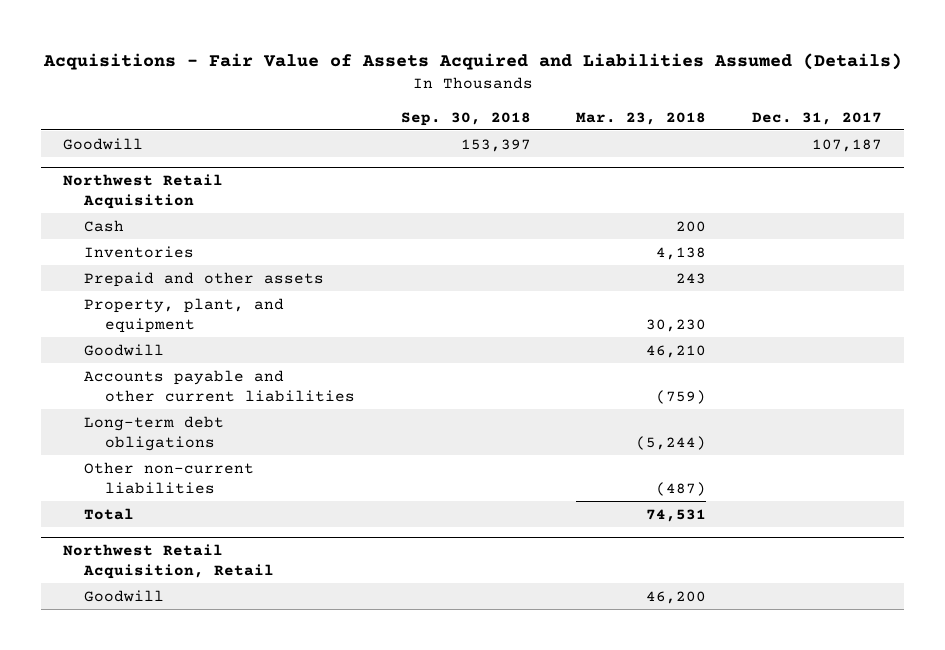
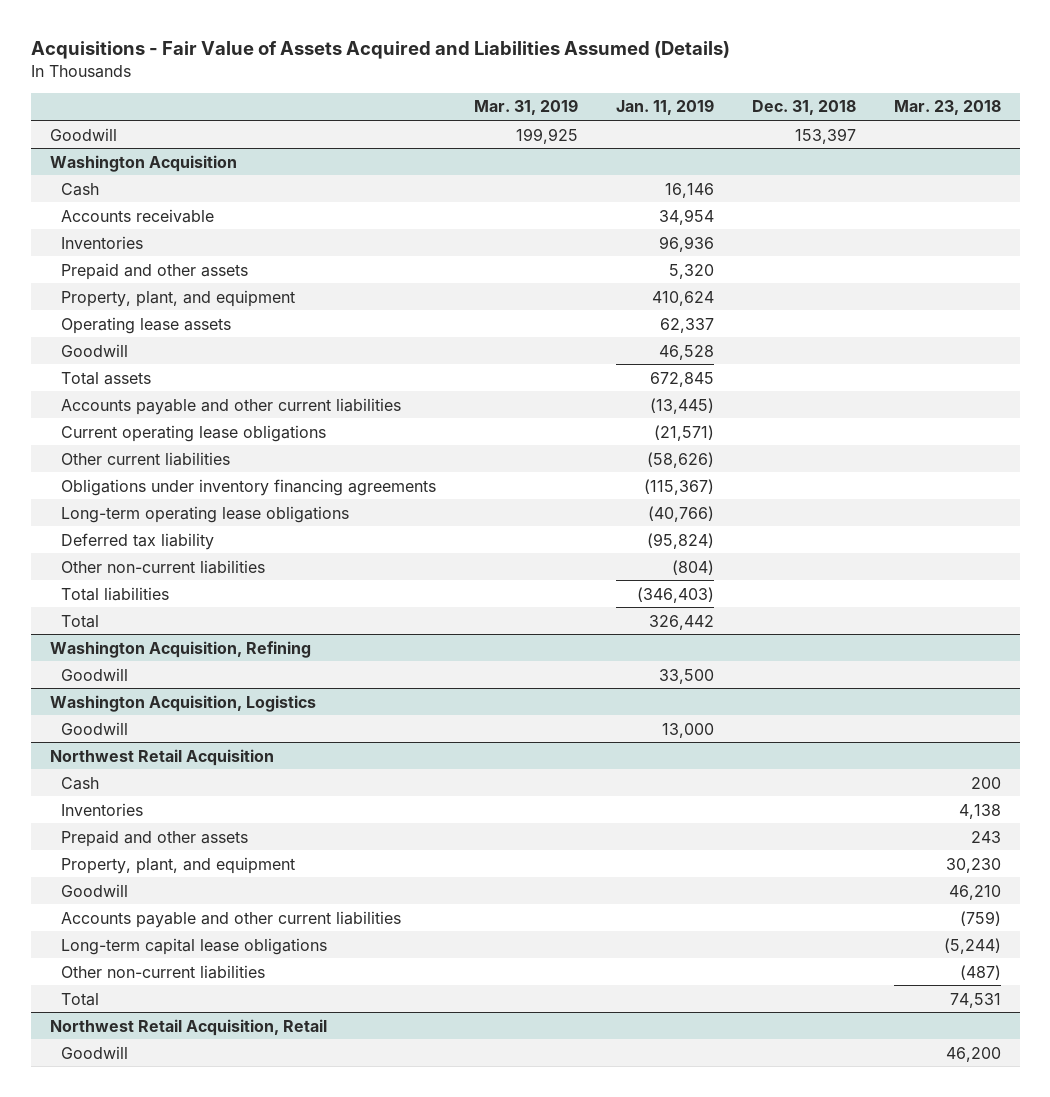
- | Sep. 30, 2018 | Mar. 23, 2018 | Dec. 31, 2017
+ | Mar. 31, 2019 | Jan. 11, 2019 | Dec. 31, 2018 | Mar. 23, 2018
+ Washington Acquisition
+ Cash | | 16,146 | |
+ Accounts receivable | | 34,954 | |
+ Inventories | | 96,936 | |
+ Prepaid and other assets | | 5,320 | |
+ Property, plant, and equipment | | 410,624 | |
+ Operating lease assets | | 62,337 | |
+ Goodwill | | 46,528 | |
+ Total assets | | 672,845 | |
+ Accounts payable and other current liabilities | | (13,445) | |
+ Current operating lease obligations | | (21,571) | |
+ Other current liabilities | | (58,626) | |
+ Obligations under inventory financing agreements | | (115,367) | |
+ Long-term operating lease obligations | | (40,766) | |
+ Deferred tax liability | | (95,824) | |
+ Other non-current liabilities | | (804) | |
+ Total liabilities | | (346,403) | |
+ Total | | 326,442 | |
+ Washington Acquisition, Refining
+ Goodwill | | 33,500 | |
+ Washington Acquisition, Logistics
+ Goodwill | | 13,000 | |
@ Northwest Retail Acquisition
- Long-term debt obligations | | (5,244) |
+ Long-term capital lease obligations | | | | (5,244)

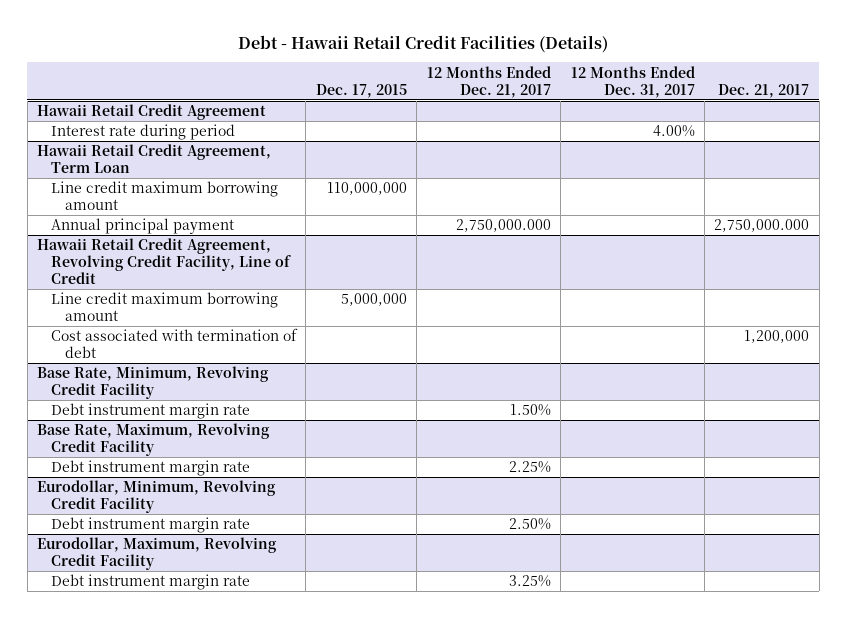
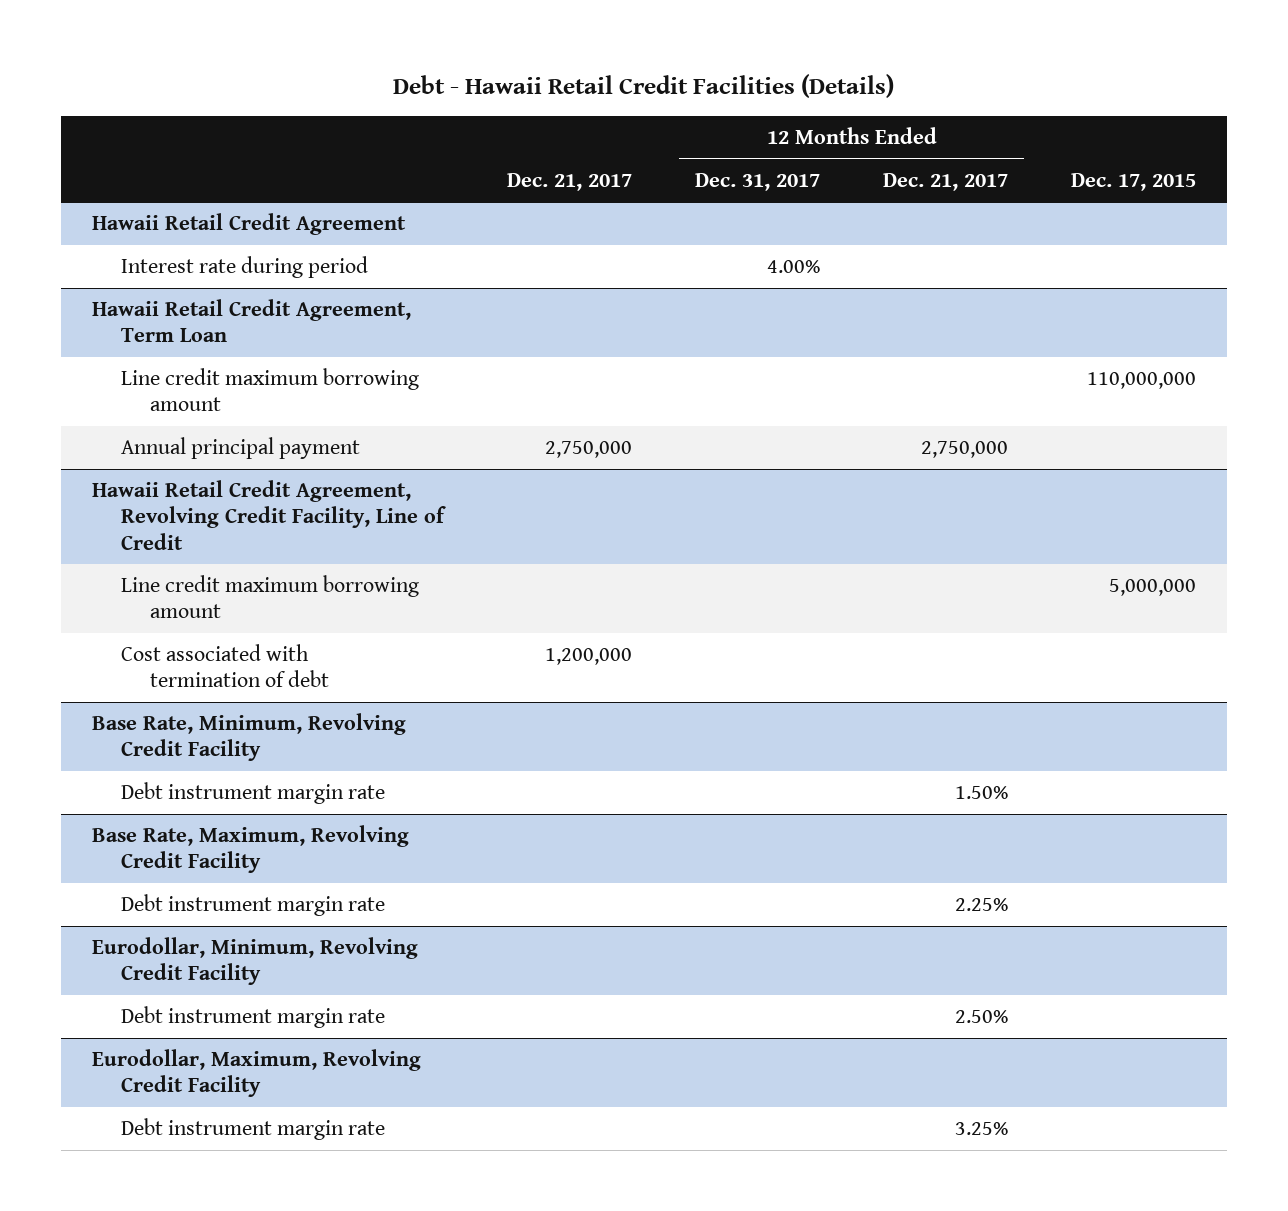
- | Dec. 17, 2015 | 12 Months Ended Dec. 21, 2017 | 12 Months Ended Dec. 31, 2017 | Dec. 21, 2017
+ | Dec. 21, 2017 | 12 Months Ended Dec. 31, 2017 | 12 Months Ended Dec. 21, 2017 | Dec. 17, 2015
@ Hawaii Retail Credit Agreement, Term Loan
- Annual principal payment | | 2,750,000.000 | | 2,750,000.000
+ Annual principal payment | 2,750,000 | | 2,750,000 |

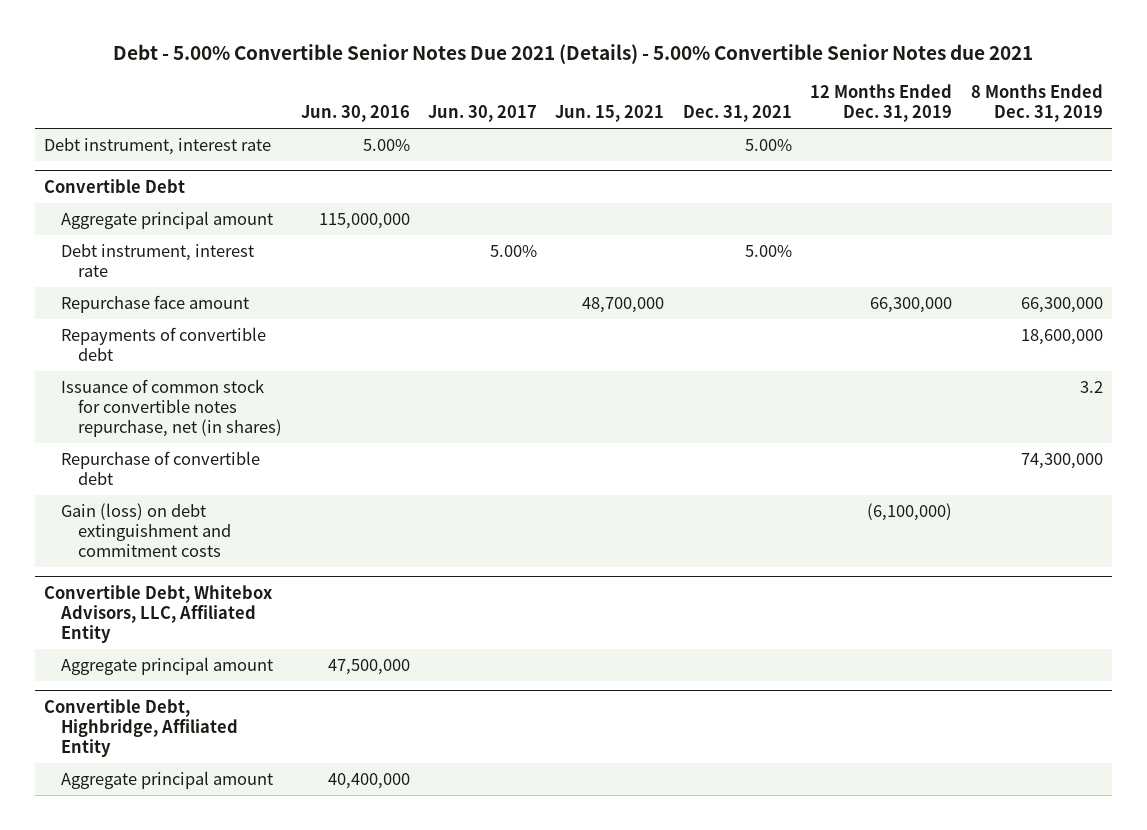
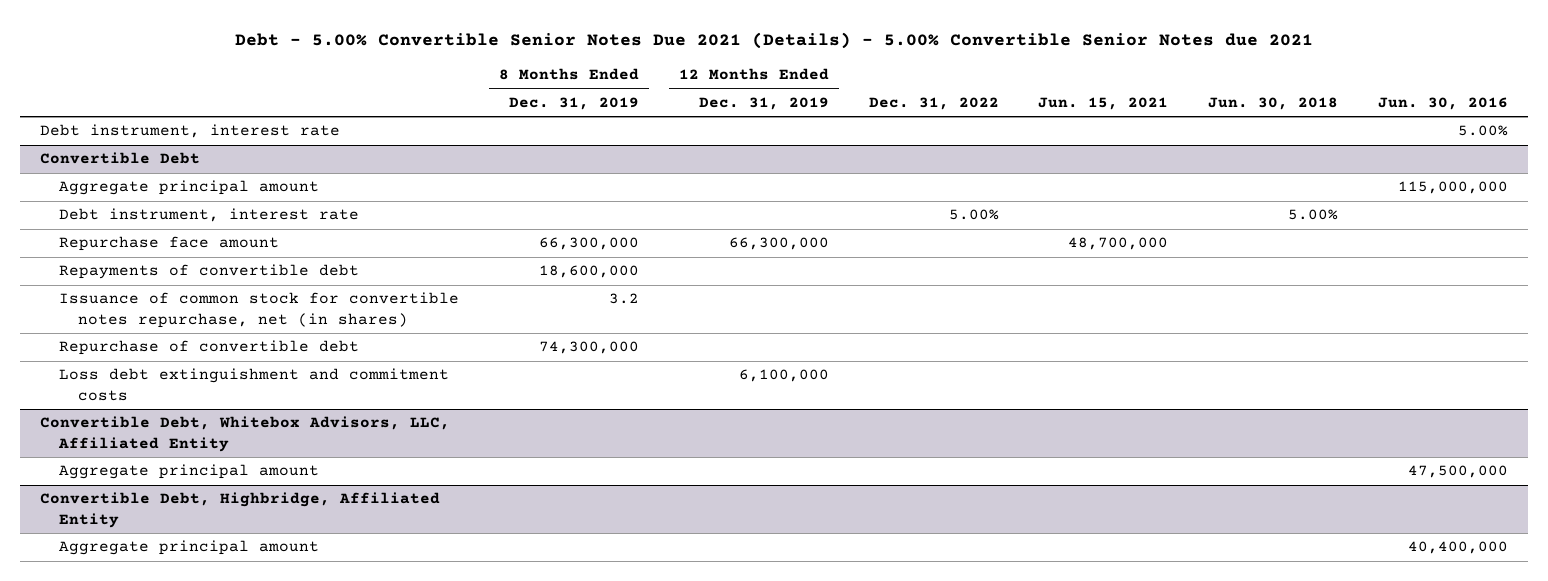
- | Jun. 30, 2016 | Jun. 30, 2017 | Jun. 15, 2021 | Dec. 31, 2021 | 12 Months Ended Dec. 31, 2019 | 8 Months Ended Dec. 31, 2019
+ | 8 Months Ended Dec. 31, 2019 | 12 Months Ended Dec. 31, 2019 | Dec. 31, 2022 | Jun. 15, 2021 | Jun. 30, 2018 | Jun. 30, 2016
@ Convertible Debt
- Gain (loss) on debt extinguishment and commitment costs | | | | | (6,100,000) |
+ Loss debt extinguishment and commitment costs | | 6,100,000 | | | |

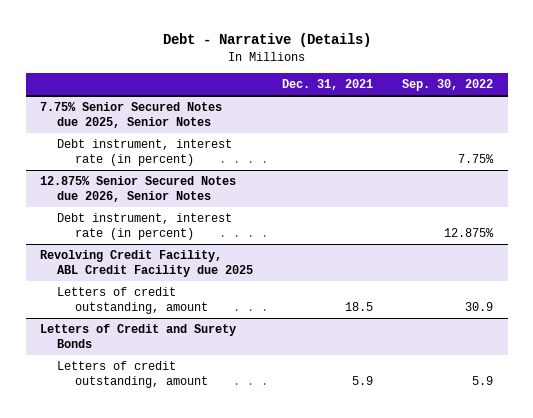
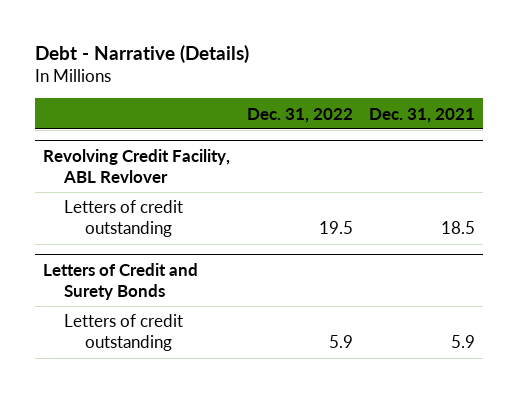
- | Dec. 31, 2021 | Sep. 30, 2022
+ | Dec. 31, 2022 | Dec. 31, 2021
- 7.75% Senior Secured Notes due 2025, Senior Notes
- Debt instrument, interest rate (in percent) | | 7.75%
- 12.875% Senior Secured Notes due 2026, Senior Notes
- Debt instrument, interest rate (in percent) | | 12.875%
- Revolving Credit Facility, ABL Credit Facility due 2025
- Letters of credit outstanding, amount | 18.5 | 30.9
+ Revolving Credit Facility, ABL Revlover
+ Letters of credit outstanding | 19.5 | 18.5
@ Letters of Credit and Surety Bonds
- Letters of credit outstanding, amount | 5.9 | 5.9
+ Letters of credit outstanding | 5.9 | 5.9

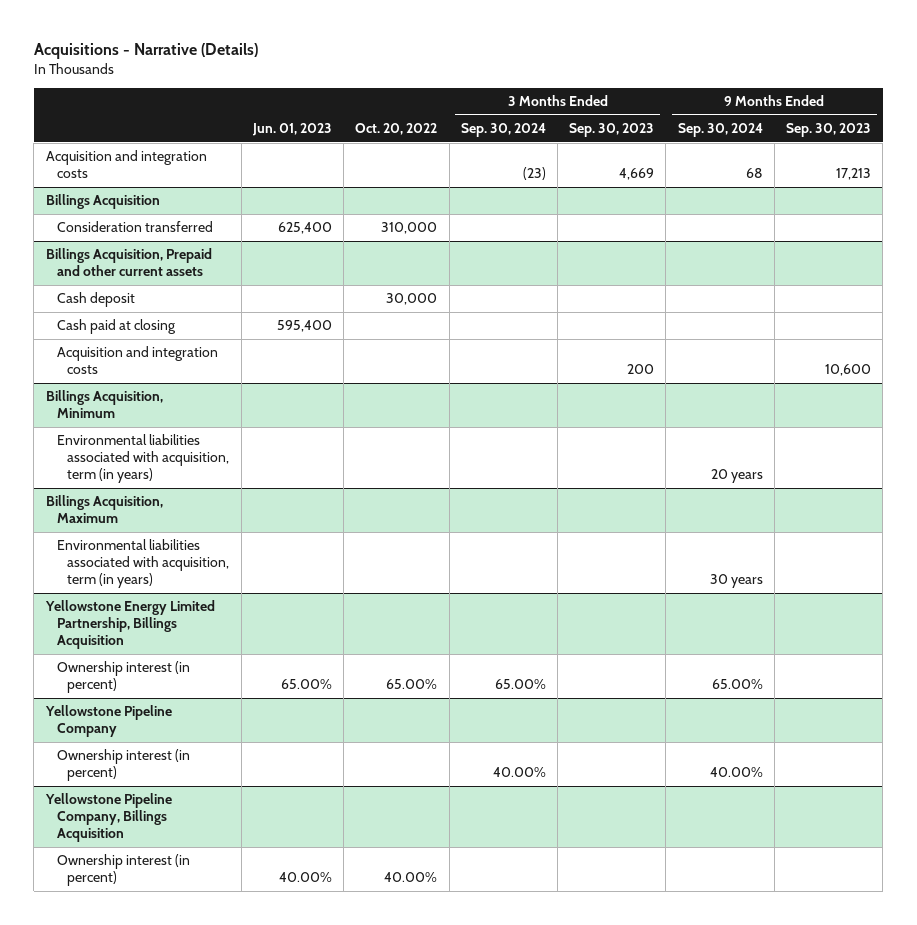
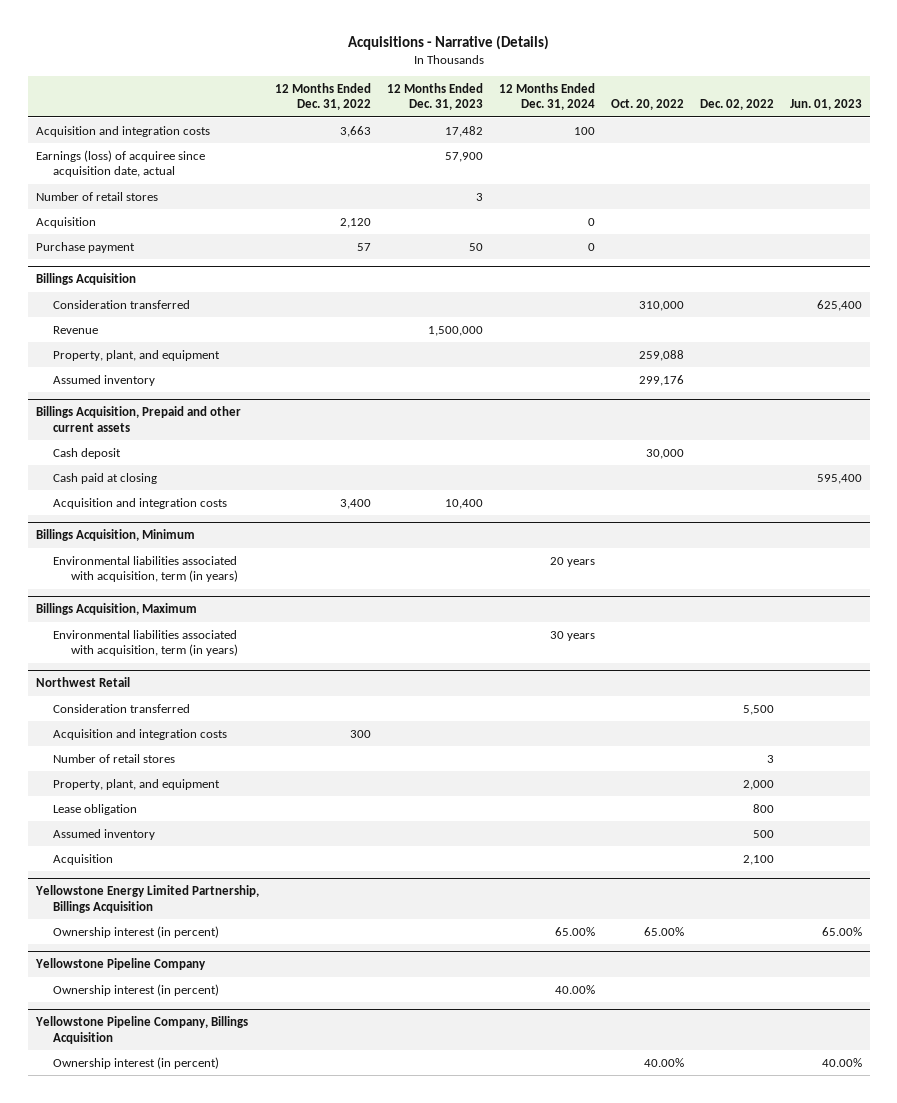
- | Jun. 01, 2023 | Oct. 20, 2022 | 3 Months Ended Sep. 30, 2024 | 3 Months Ended Sep. 30, 2023 | 9 Months Ended Sep. 30, 2024 | 9 Months Ended Sep. 30, 2023
+ | 12 Months Ended Dec. 31, 2022 | 12 Months Ended Dec. 31, 2023 | 12 Months Ended Dec. 31, 2024 | Oct. 20, 2022 | Dec. 02, 2022 | Jun. 01, 2023
+ Earnings (loss) of acquiree since acquisition date, actual | | 57,900 | | | |
+ Number of retail stores | | 3 | | | |
+ Acquisition | 2,120 | | 0 | | |
+ Purchase payment | 57 | 50 | 0 | | |
@ Billings Acquisition
+ Revenue | | 1,500,000 | | | |
+ Property, plant, and equipment | | | | 259,088 | |
+ Assumed inventory | | | | 299,176 | |
+ Northwest Retail
+ Consideration transferred | | | | | 5,500 |
+ Acquisition and integration costs | 300 | | | | |
+ Number of retail stores | | | | | 3 |
+ Property, plant, and equipment | | | | | 2,000 |
+ Lease obligation | | | | | 800 |
+ Assumed inventory | | | | | 500 |
+ Acquisition | | | | | 2,100 |

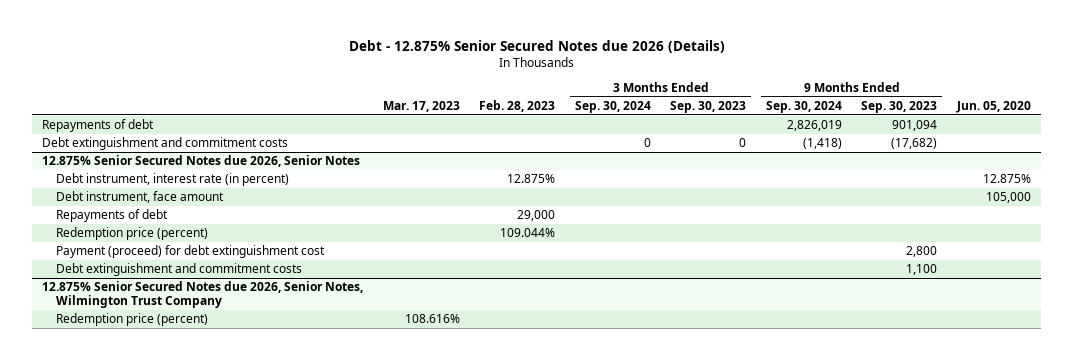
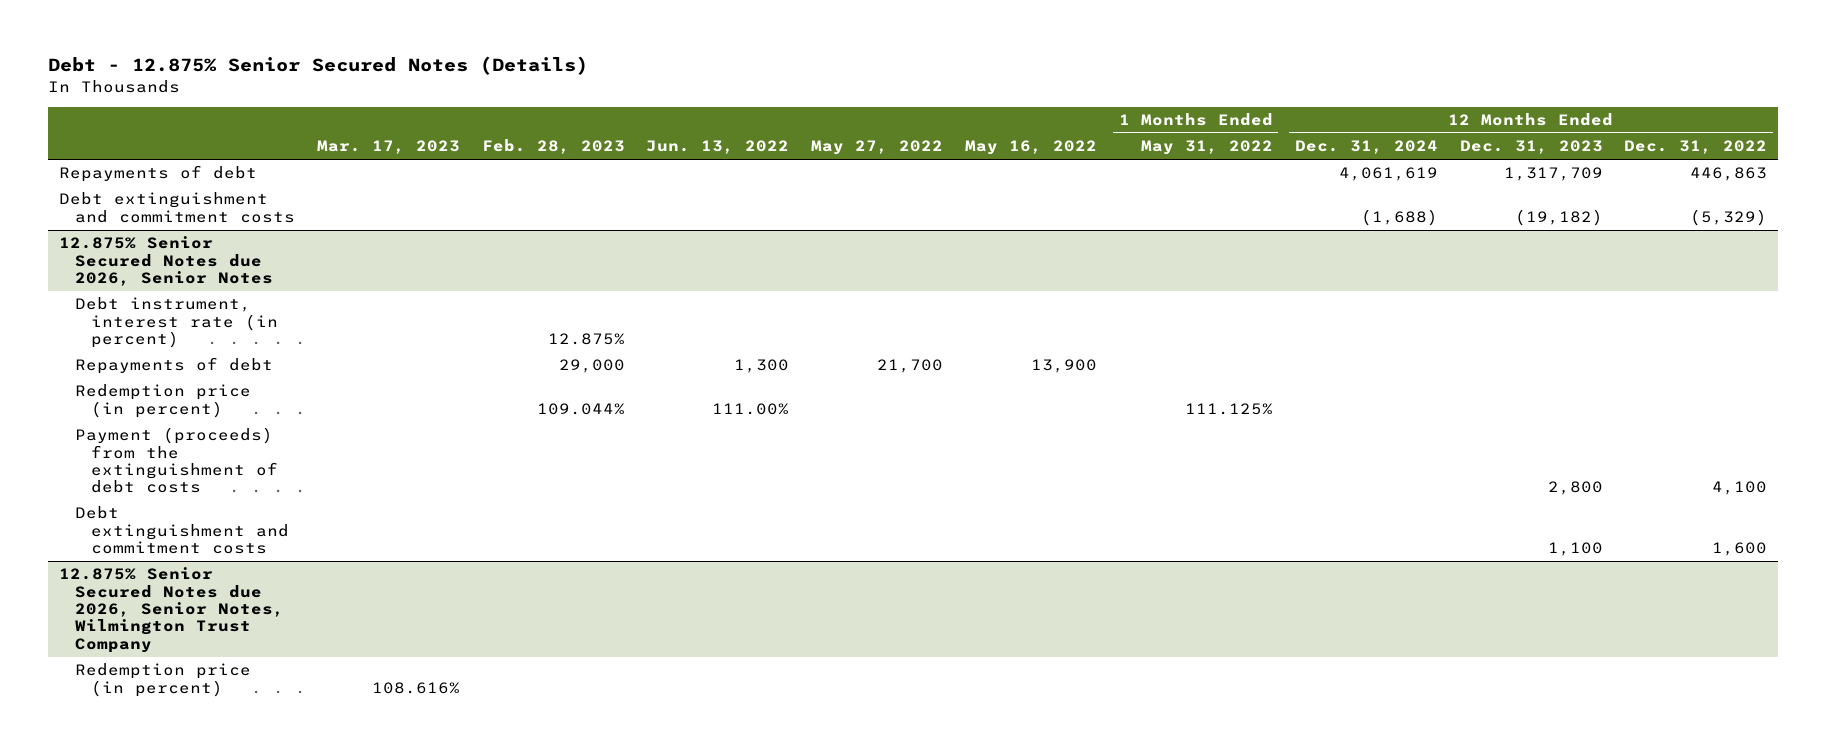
- Debt - 12.875% Senior Secured Notes due 2026 (Details)
+ Debt - 12.875% Senior Secured Notes (Details)
- | Mar. 17, 2023 | Feb. 28, 2023 | 3 Months Ended Sep. 30, 2024 | 3 Months Ended Sep. 30, 2023 | 9 Months Ended Sep. 30, 2024 | 9 Months Ended Sep. 30, 2023 | Jun. 05, 2020
+ | Mar. 17, 2023 | Feb. 28, 2023 | Jun. 13, 2022 | May 27, 2022 | May 16, 2022 | 1 Months Ended May 31, 2022 | 12 Months Ended Dec. 31, 2024 | 12 Months Ended Dec. 31, 2023 | 12 Months Ended Dec. 31, 2022
@ 12.875% Senior Secured Notes due 2026, Senior Notes
- Debt instrument, face amount | | | | | | | 105,000
- Redemption price (percent) | | 109.044% | | | | |
- Payment (proceed) for debt extinguishment cost | | | | | | 2,800 |
+ Redemption price (in percent) | | 109.044% | 111.00% | | | 111.125% | | |
+ Payment (proceeds) from the extinguishment of debt costs | | | | | | | | 2,800 | 4,100
@ 12.875% Senior Secured Notes due 2026, Senior Notes, Wilmington Trust Company
- Redemption price (percent) | 108.616% | | | | | |
+ Redemption price (in percent) | 108.616% | | | | | | | |

